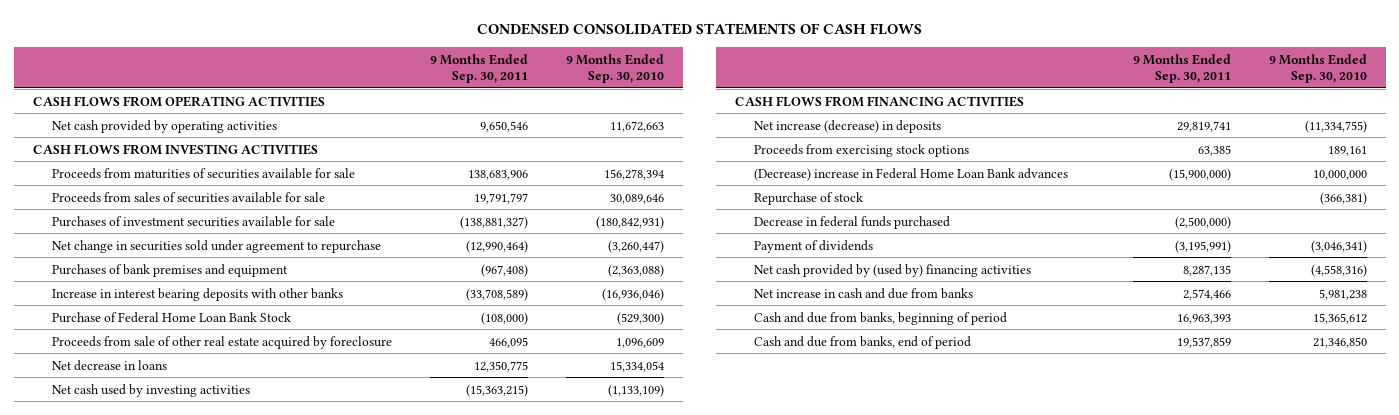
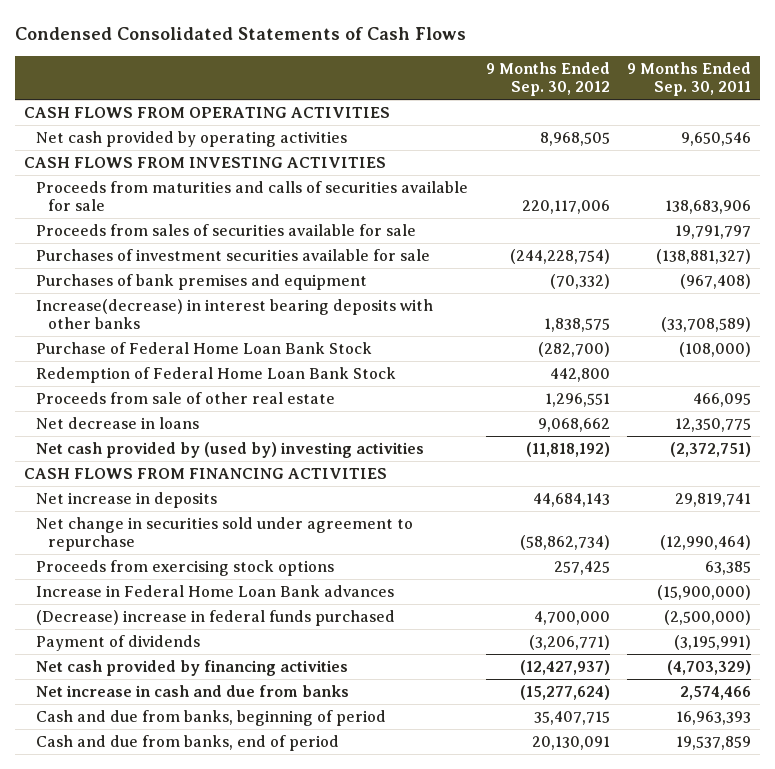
- CONDENSED CONSOLIDATED STATEMENTS OF CASH FLOWS
+ Condensed Consolidated Statements of Cash Flows
- | 9 Months Ended Sep. 30, 2011 | 9 Months Ended Sep. 30, 2010
+ | 9 Months Ended Sep. 30, 2012 | 9 Months Ended Sep. 30, 2011
- Proceeds from maturities of securities available for sale | 138,683,906 | 156,278,394
+ Proceeds from maturities and calls of securities available for sale | 220,117,006 | 138,683,906
- Increase in interest bearing deposits with other banks | (33,708,589) | (16,936,046)
+ Increase(decrease) in interest bearing deposits with other banks | 1,838,575 | (33,708,589)
- Proceeds from sale of other real estate acquired by foreclosure | 466,095 | 1,096,609
+ Redemption of Federal Home Loan Bank Stock | 442,800 |
+ Proceeds from sale of other real estate | 1,296,551 | 466,095
- Net cash used by investing activities | (15,363,215) | (1,133,109)
+ Net cash provided by (used by) investing activities | (11,818,192) | (2,372,751)
- Net increase (decrease) in deposits | 29,819,741 | (11,334,755)
+ Net increase in deposits | 44,684,143 | 29,819,741
moved down: Net change in securities sold under agreement to repurchase | (58,862,734) | (12,990,464)
- (Decrease) increase in Federal Home Loan Bank advances | (15,900,000) | 10,000,000
- Repurchase of stock | | (366,381)
- Decrease in federal funds purchased | (2,500,000) |
+ Increase in Federal Home Loan Bank advances | | (15,900,000)
+ (Decrease) increase in federal funds purchased | 4,700,000 | (2,500,000)
- Net cash provided by (used by) financing activities | 8,287,135 | (4,558,316)
+ Net cash provided by financing activities | (12,427,937) | (4,703,329)

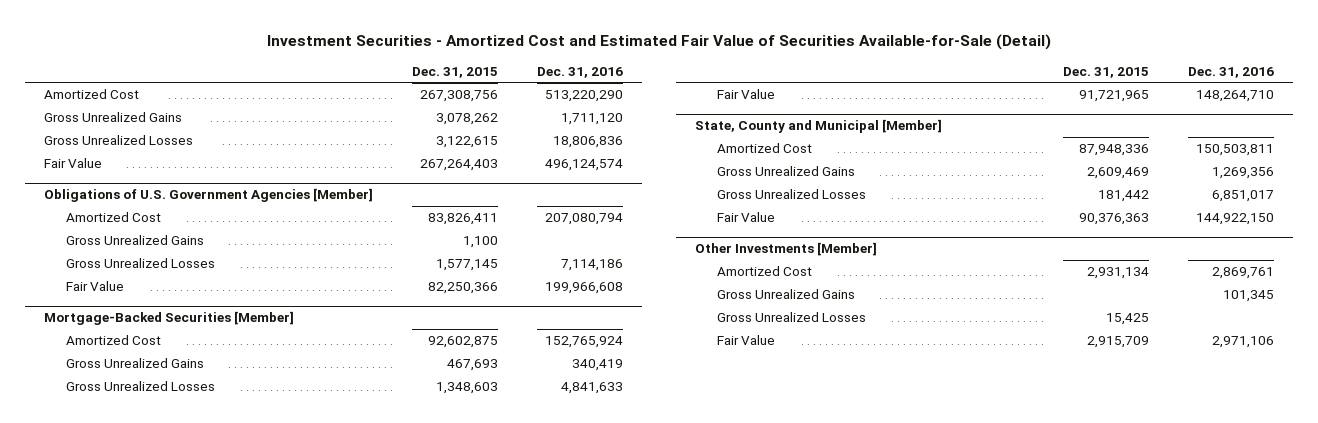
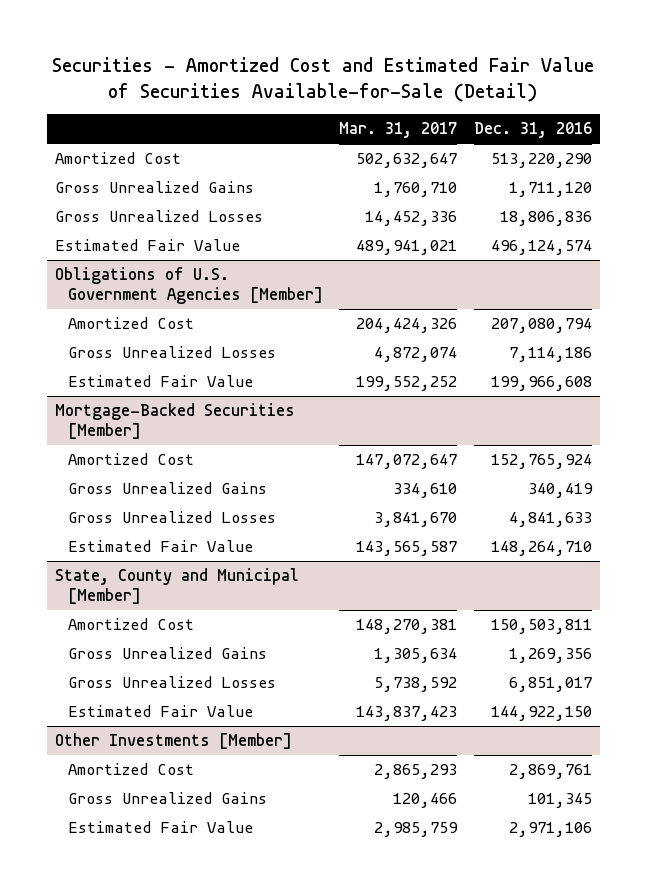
- Investment Securities - Amortized Cost and Estimated Fair Value of Securities Available-for-Sale (Detail)
+ Securities - Amortized Cost and Estimated Fair Value of Securities Available-for-Sale (Detail)
- | Dec. 31, 2015 | Dec. 31, 2016
+ | Mar. 31, 2017 | Dec. 31, 2016
- Fair Value | 267,264,403 | 496,124,574
+ Estimated Fair Value | 489,941,021 | 496,124,574
@ Obligations of U.S. Government Agencies [Member]
- Gross Unrealized Gains | 1,100 |
- Fair Value | 82,250,366 | 199,966,608
+ Estimated Fair Value | 199,552,252 | 199,966,608
@ Mortgage-Backed Securities [Member]
- Fair Value | 91,721,965 | 148,264,710
+ Estimated Fair Value | 143,565,587 | 148,264,710
@ State, County and Municipal [Member]
- Fair Value | 90,376,363 | 144,922,150
+ Estimated Fair Value | 143,837,423 | 144,922,150
@ Other Investments [Member]
- Gross Unrealized Losses | 15,425 |
- Fair Value | 2,915,709 | 2,971,106
+ Estimated Fair Value | 2,985,759 | 2,971,106

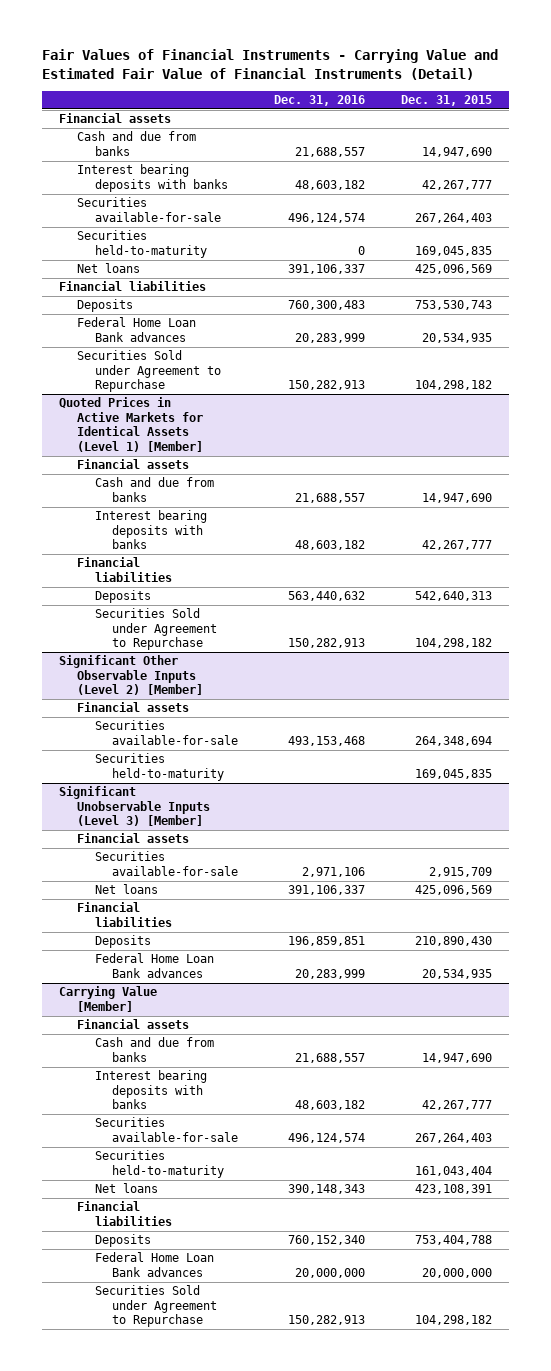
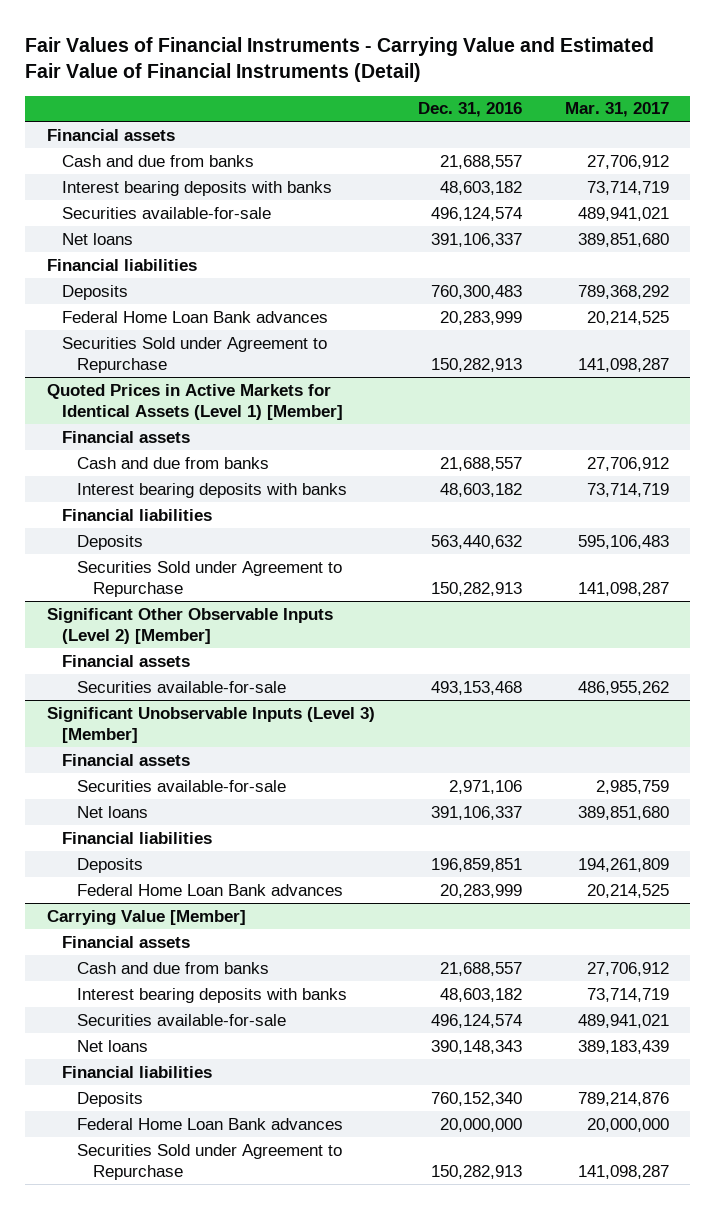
- | Dec. 31, 2016 | Dec. 31, 2015
+ | Dec. 31, 2016 | Mar. 31, 2017
- Securities held-to-maturity | 0 | 169,045,835
@ Significant Other Observable Inputs (Level 2) [Member]
- Securities held-to-maturity | | 169,045,835
@ Carrying Value [Member]
- Securities held-to-maturity | | 161,043,404

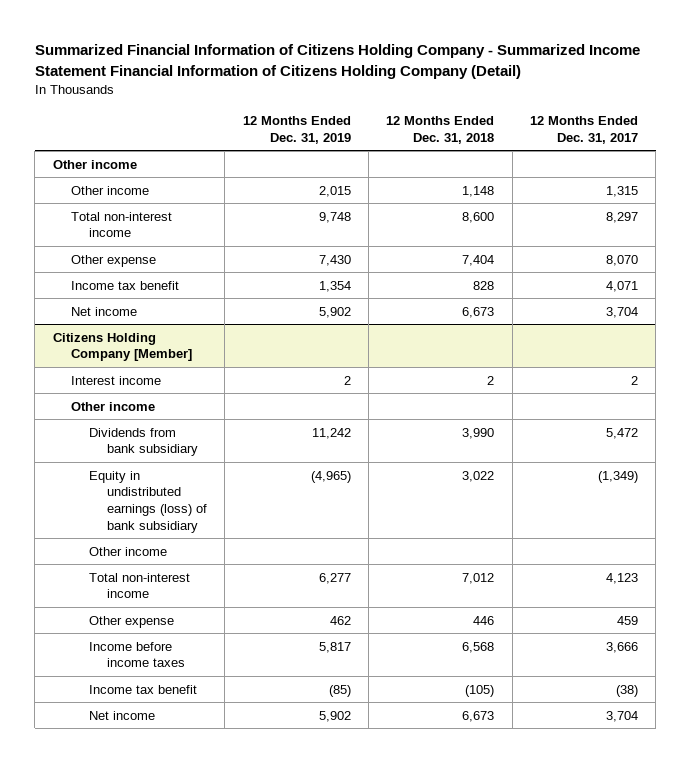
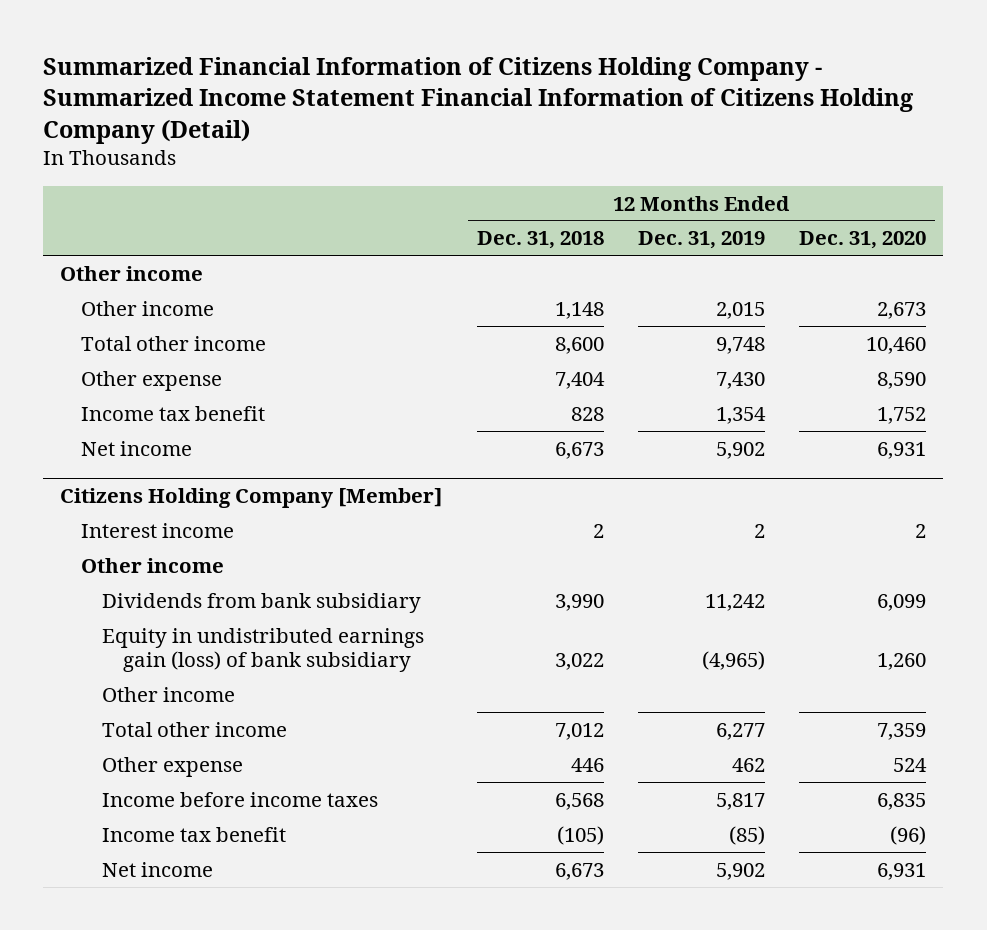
- | 12 Months Ended Dec. 31, 2019 | 12 Months Ended Dec. 31, 2018 | 12 Months Ended Dec. 31, 2017
+ | 12 Months Ended Dec. 31, 2018 | 12 Months Ended Dec. 31, 2019 | 12 Months Ended Dec. 31, 2020
- Total non-interest income | 9,748 | 8,600 | 8,297
+ Total other income | 8,600 | 9,748 | 10,460
@ Citizens Holding Company [Member]
- Equity in undistributed earnings (loss) of bank subsidiary | (4,965) | 3,022 | (1,349)
+ Equity in undistributed earnings gain (loss) of bank subsidiary | 3,022 | (4,965) | 1,260
- Total non-interest income | 6,277 | 7,012 | 4,123
+ Total other income | 7,012 | 6,277 | 7,359

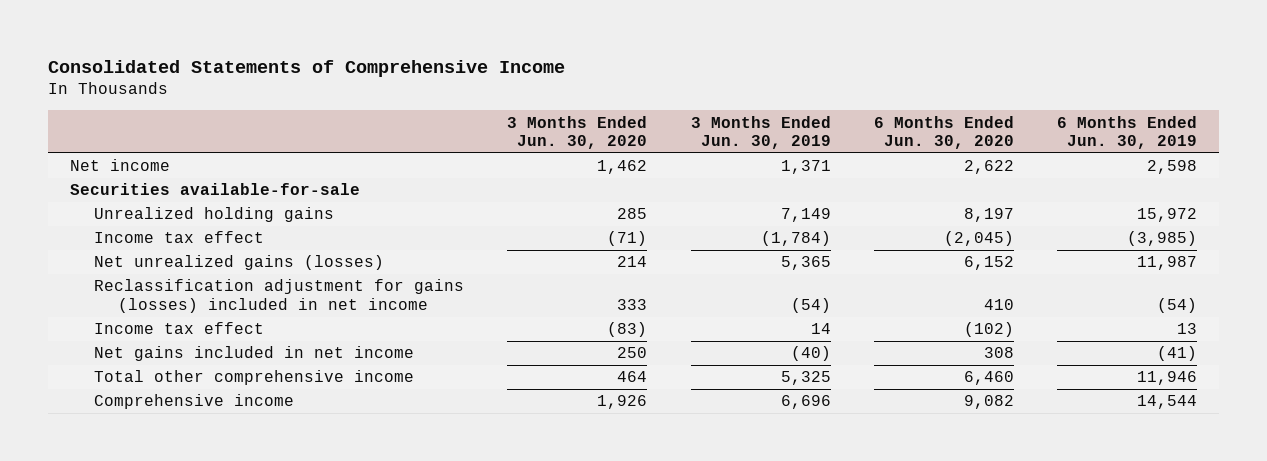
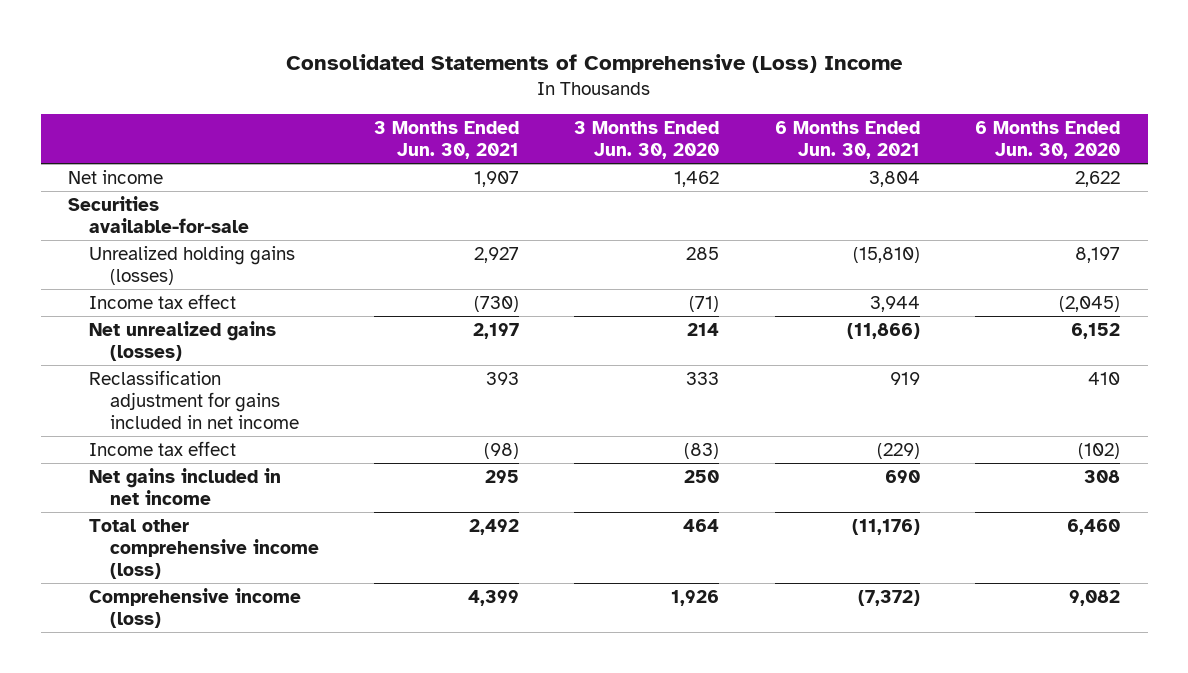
- Consolidated Statements of Comprehensive Income
+ Consolidated Statements of Comprehensive (Loss) Income
- | 3 Months Ended Jun. 30, 2020 | 3 Months Ended Jun. 30, 2019 | 6 Months Ended Jun. 30, 2020 | 6 Months Ended Jun. 30, 2019
+ | 3 Months Ended Jun. 30, 2021 | 3 Months Ended Jun. 30, 2020 | 6 Months Ended Jun. 30, 2021 | 6 Months Ended Jun. 30, 2020
- Unrealized holding gains | 285 | 7,149 | 8,197 | 15,972
+ Unrealized holding gains (losses) | 2,927 | 285 | (15,810) | 8,197
- Reclassification adjustment for gains (losses) included in net income | 333 | (54) | 410 | (54)
+ Reclassification adjustment for gains included in net income | 393 | 333 | 919 | 410
- Total other comprehensive income | 464 | 5,325 | 6,460 | 11,946
- Comprehensive income | 1,926 | 6,696 | 9,082 | 14,544
+ Total other comprehensive income (loss) | 2,492 | 464 | (11,176) | 6,460
+ Comprehensive income (loss) | 4,399 | 1,926 | (7,372) | 9,082

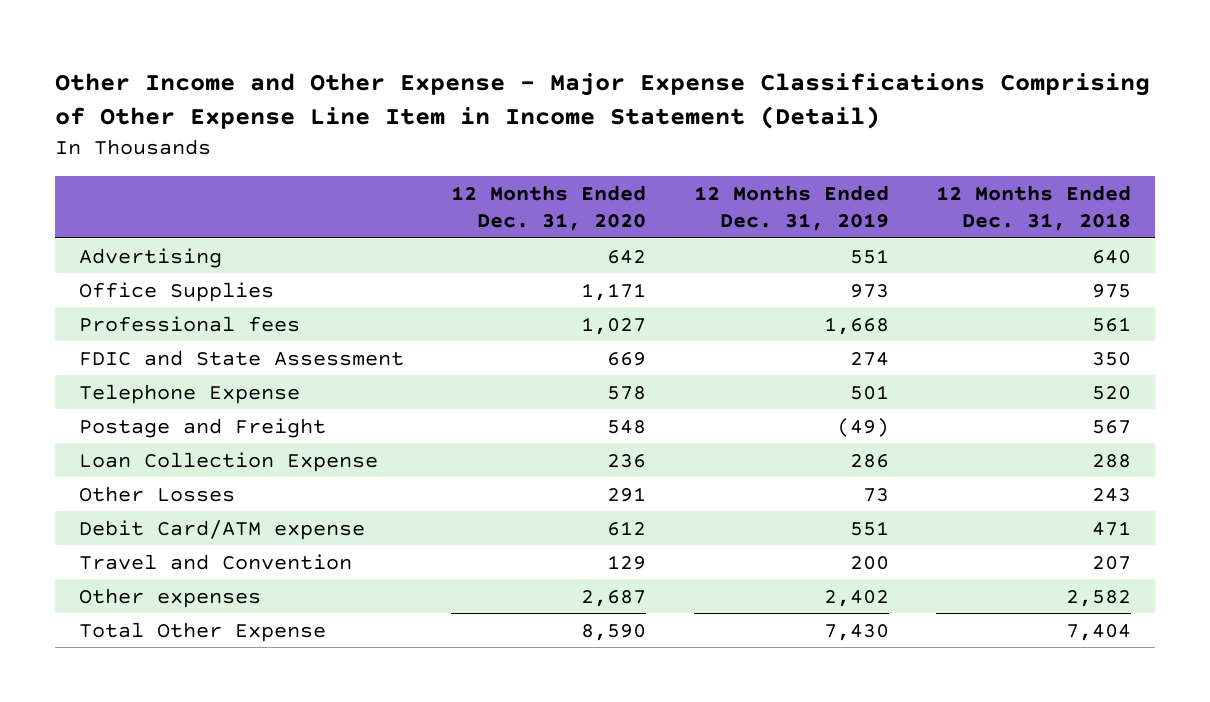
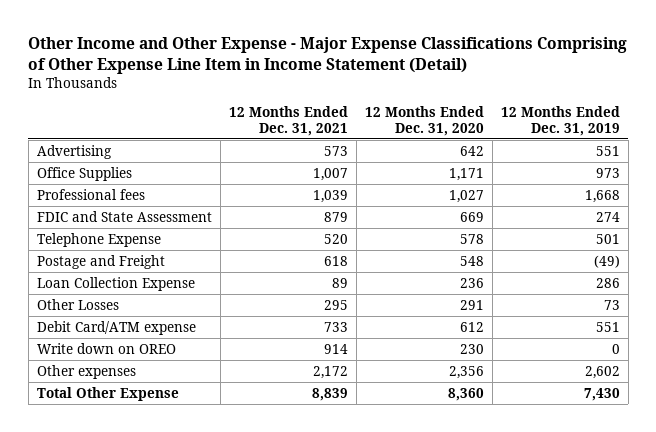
- | 12 Months Ended Dec. 31, 2020 | 12 Months Ended Dec. 31, 2019 | 12 Months Ended Dec. 31, 2018
+ | 12 Months Ended Dec. 31, 2021 | 12 Months Ended Dec. 31, 2020 | 12 Months Ended Dec. 31, 2019
- Travel and Convention | 129 | 200 | 207
- Other expenses | 2,687 | 2,402 | 2,582
- Total Other Expense | 8,590 | 7,430 | 7,404
+ Write down on OREO | 914 | 230 | 0
+ Other expenses | 2,172 | 2,356 | 2,602
+ Total Other Expense | 8,839 | 8,360 | 7,430

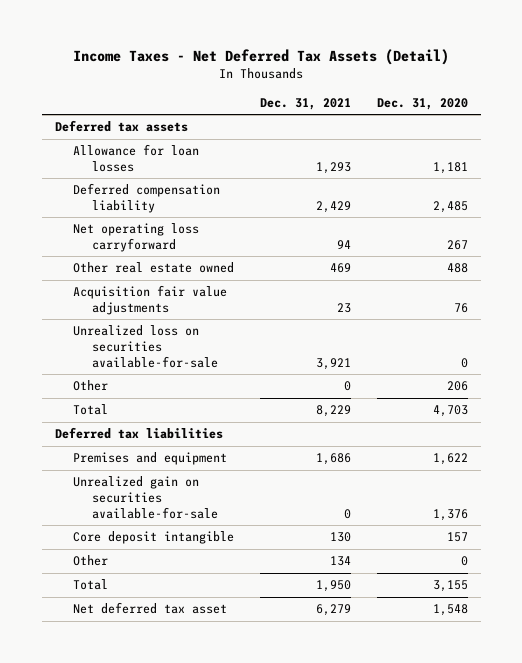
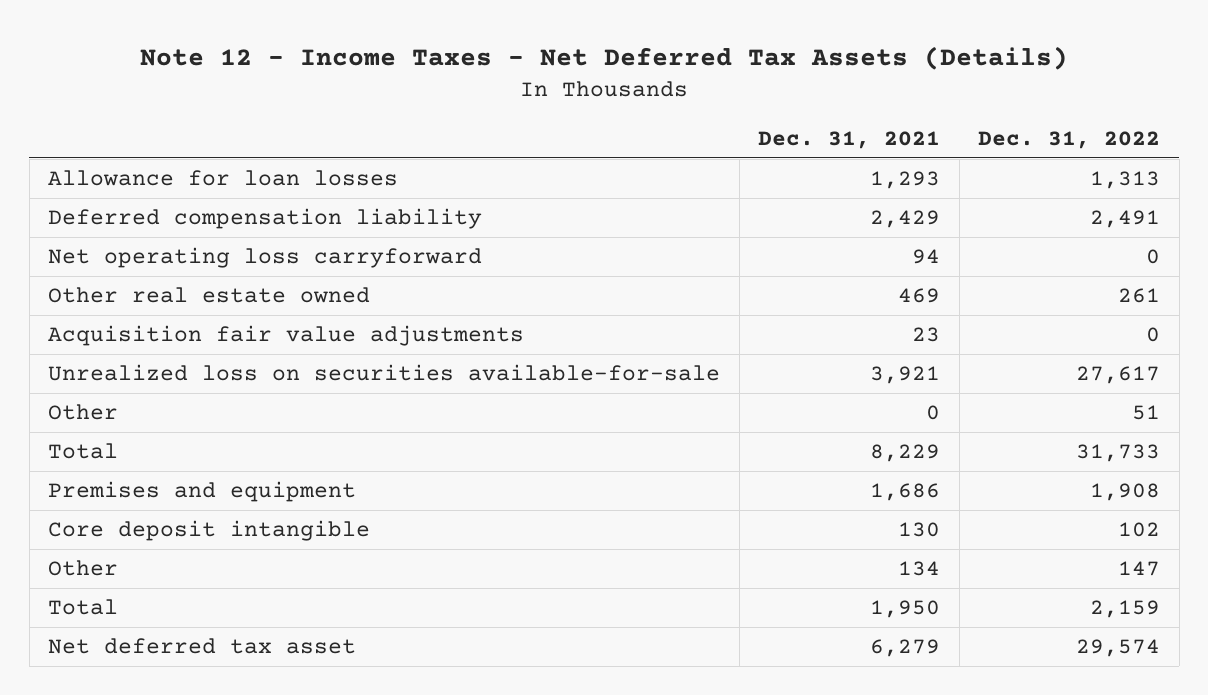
- Income Taxes - Net Deferred Tax Assets (Detail)
+ Note 12 - Income Taxes - Net Deferred Tax Assets (Details)
- | Dec. 31, 2021 | Dec. 31, 2020
+ | Dec. 31, 2021 | Dec. 31, 2022
- Deferred tax assets
- Deferred tax liabilities
- Unrealized gain on securities available-for-sale | 0 | 1,376

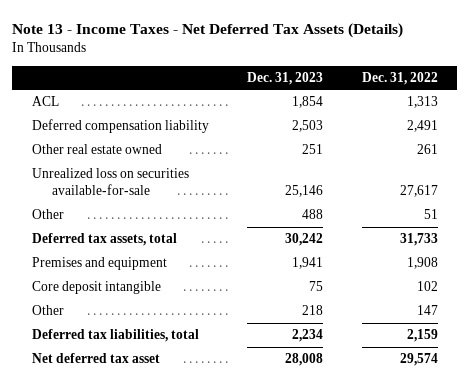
- Note 12 - Income Taxes - Net Deferred Tax Assets (Details)
+ Note 13 - Income Taxes - Net Deferred Tax Assets (Details)
- | Dec. 31, 2021 | Dec. 31, 2022
+ | Dec. 31, 2023 | Dec. 31, 2022
- Allowance for loan losses | 1,293 | 1,313
+ ACL | 1,854 | 1,313
- Net operating loss carryforward | 94 | 0
- Acquisition fair value adjustments | 23 | 0
- Total | 8,229 | 31,733
+ Deferred tax assets, total | 30,242 | 31,733
- Total | 1,950 | 2,159
+ Deferred tax liabilities, total | 2,234 | 2,159

